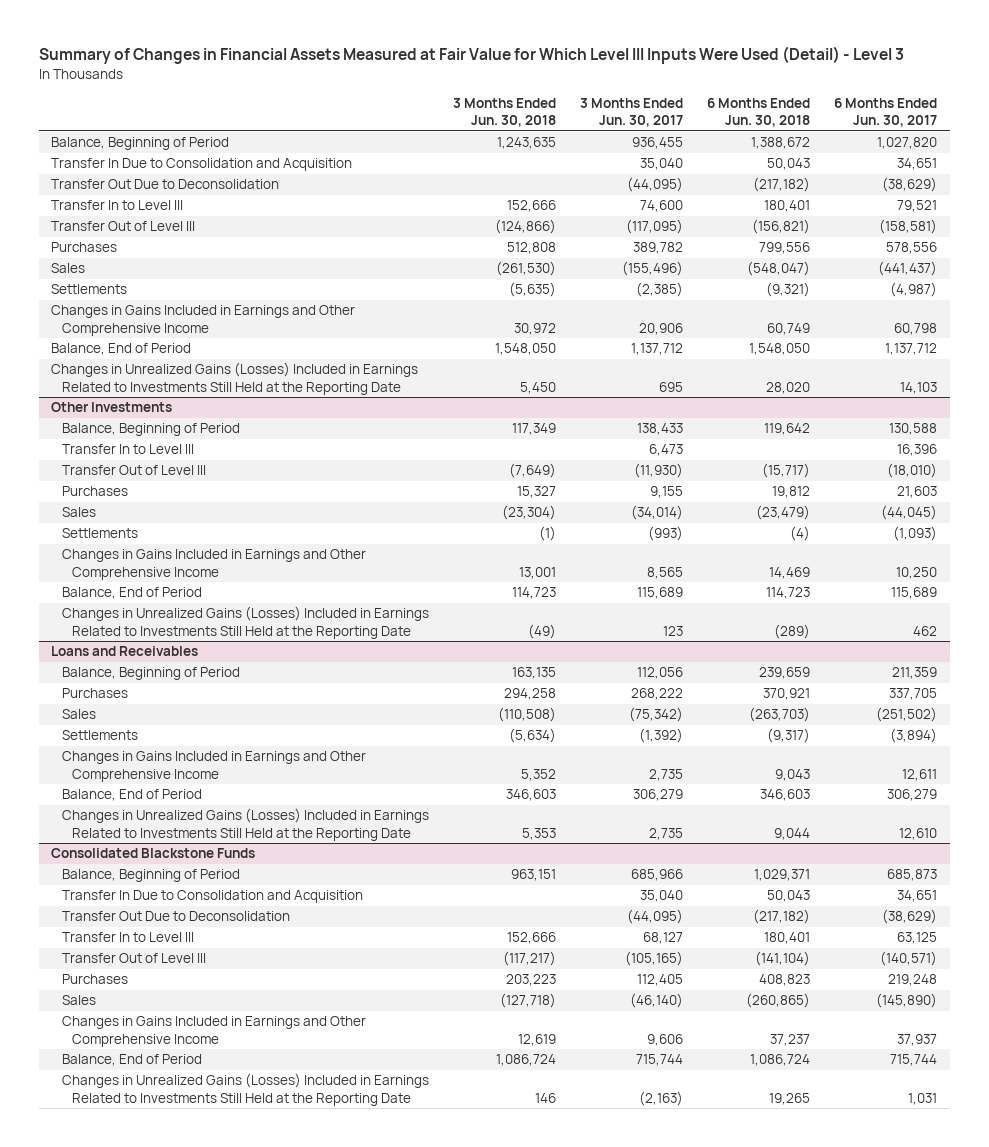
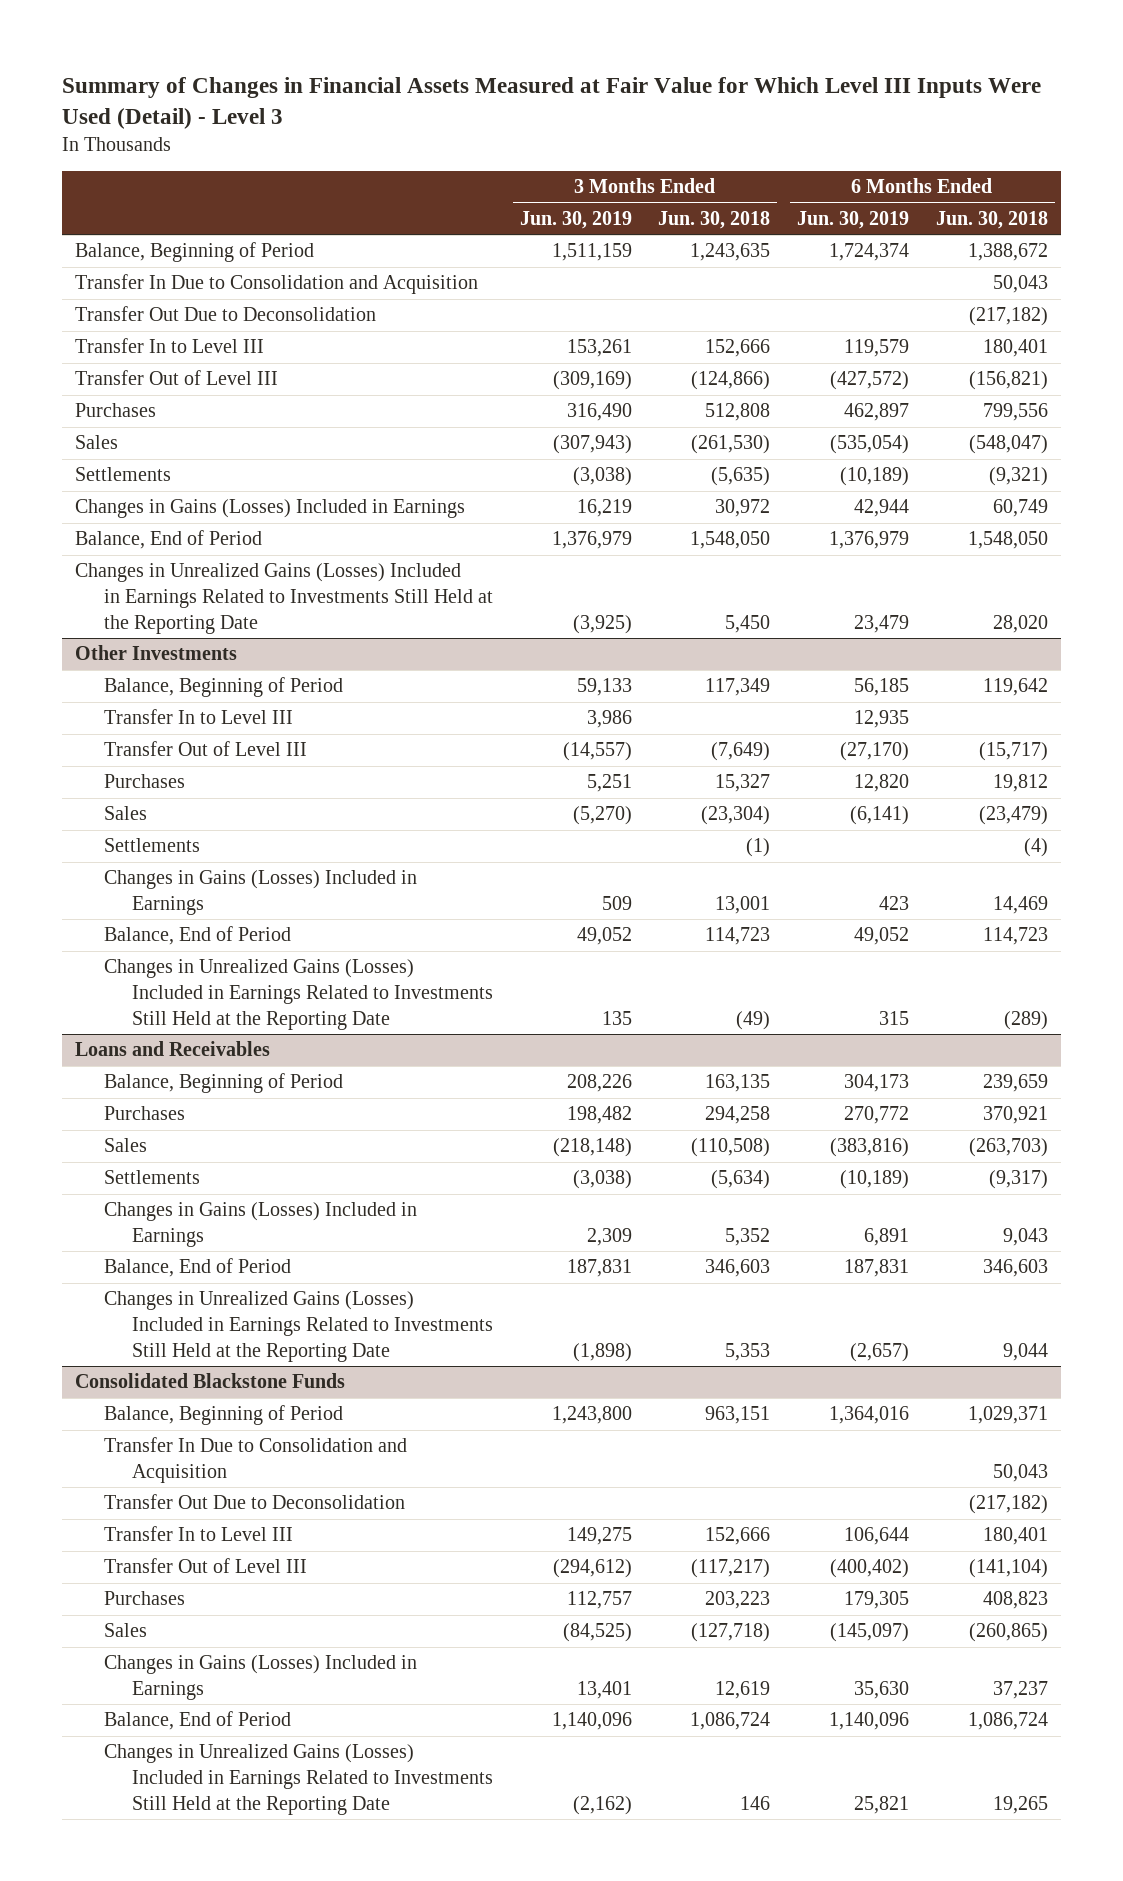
- | 3 Months Ended Jun. 30, 2018 | 3 Months Ended Jun. 30, 2017 | 6 Months Ended Jun. 30, 2018 | 6 Months Ended Jun. 30, 2017
+ | 3 Months Ended Jun. 30, 2019 | 3 Months Ended Jun. 30, 2018 | 6 Months Ended Jun. 30, 2019 | 6 Months Ended Jun. 30, 2018
- Changes in Gains Included in Earnings and Other Comprehensive Income | 30,972 | 20,906 | 60,749 | 60,798
+ Changes in Gains (Losses) Included in Earnings | 16,219 | 30,972 | 42,944 | 60,749
@ Other Investments
- Changes in Gains Included in Earnings and Other Comprehensive Income | 13,001 | 8,565 | 14,469 | 10,250
+ Changes in Gains (Losses) Included in Earnings | 509 | 13,001 | 423 | 14,469
@ Loans and Receivables
- Changes in Gains Included in Earnings and Other Comprehensive Income | 5,352 | 2,735 | 9,043 | 12,611
+ Changes in Gains (Losses) Included in Earnings | 2,309 | 5,352 | 6,891 | 9,043
@ Consolidated Blackstone Funds
- Changes in Gains Included in Earnings and Other Comprehensive Income | 12,619 | 9,606 | 37,237 | 37,937
+ Changes in Gains (Losses) Included in Earnings | 13,401 | 12,619 | 35,630 | 37,237

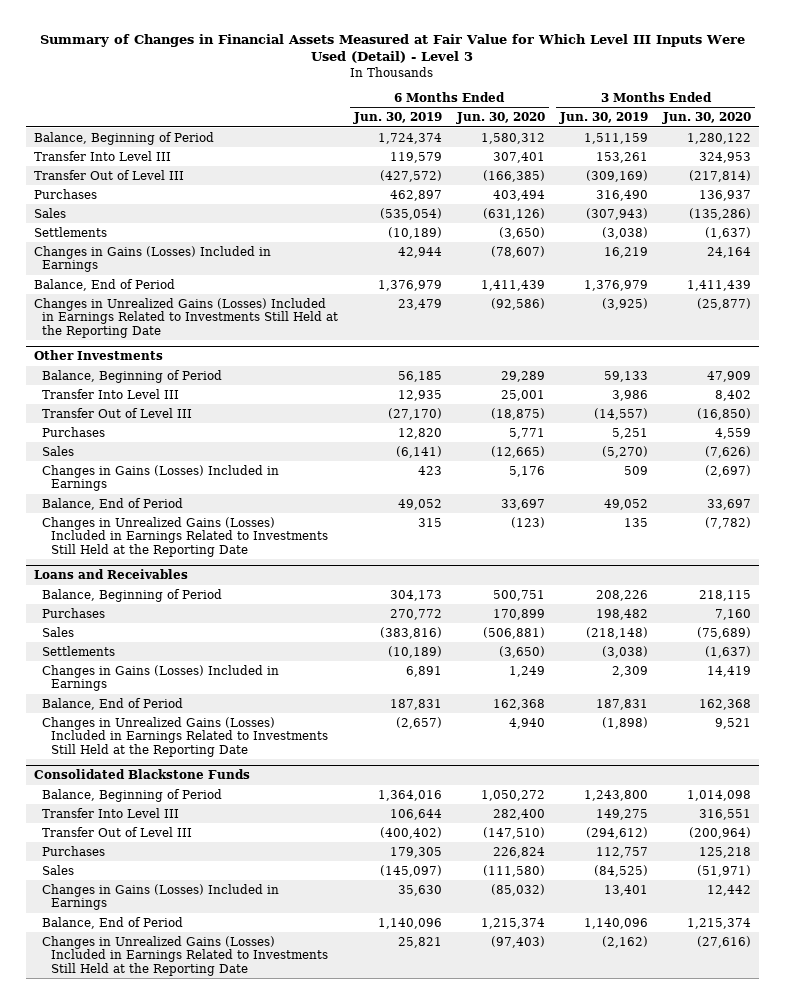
- | 3 Months Ended Jun. 30, 2019 | 3 Months Ended Jun. 30, 2018 | 6 Months Ended Jun. 30, 2019 | 6 Months Ended Jun. 30, 2018
+ | 6 Months Ended Jun. 30, 2019 | 6 Months Ended Jun. 30, 2020 | 3 Months Ended Jun. 30, 2019 | 3 Months Ended Jun. 30, 2020
- Transfer In Due to Consolidation and Acquisition | | | | 50,043
- Transfer Out Due to Deconsolidation | | | | (217,182)
- Transfer In to Level III | 153,261 | 152,666 | 119,579 | 180,401
+ Transfer Into Level III | 119,579 | 307,401 | 153,261 | 324,953
@ Other Investments
- Transfer In to Level III | 3,986 | | 12,935 |
+ Transfer Into Level III | 12,935 | 25,001 | 3,986 | 8,402
- Settlements | | (1) | | (4)
@ Consolidated Blackstone Funds
- Transfer In Due to Consolidation and Acquisition | | | | 50,043
- Transfer Out Due to Deconsolidation | | | | (217,182)
- Transfer In to Level III | 149,275 | 152,666 | 106,644 | 180,401
+ Transfer Into Level III | 106,644 | 282,400 | 149,275 | 316,551

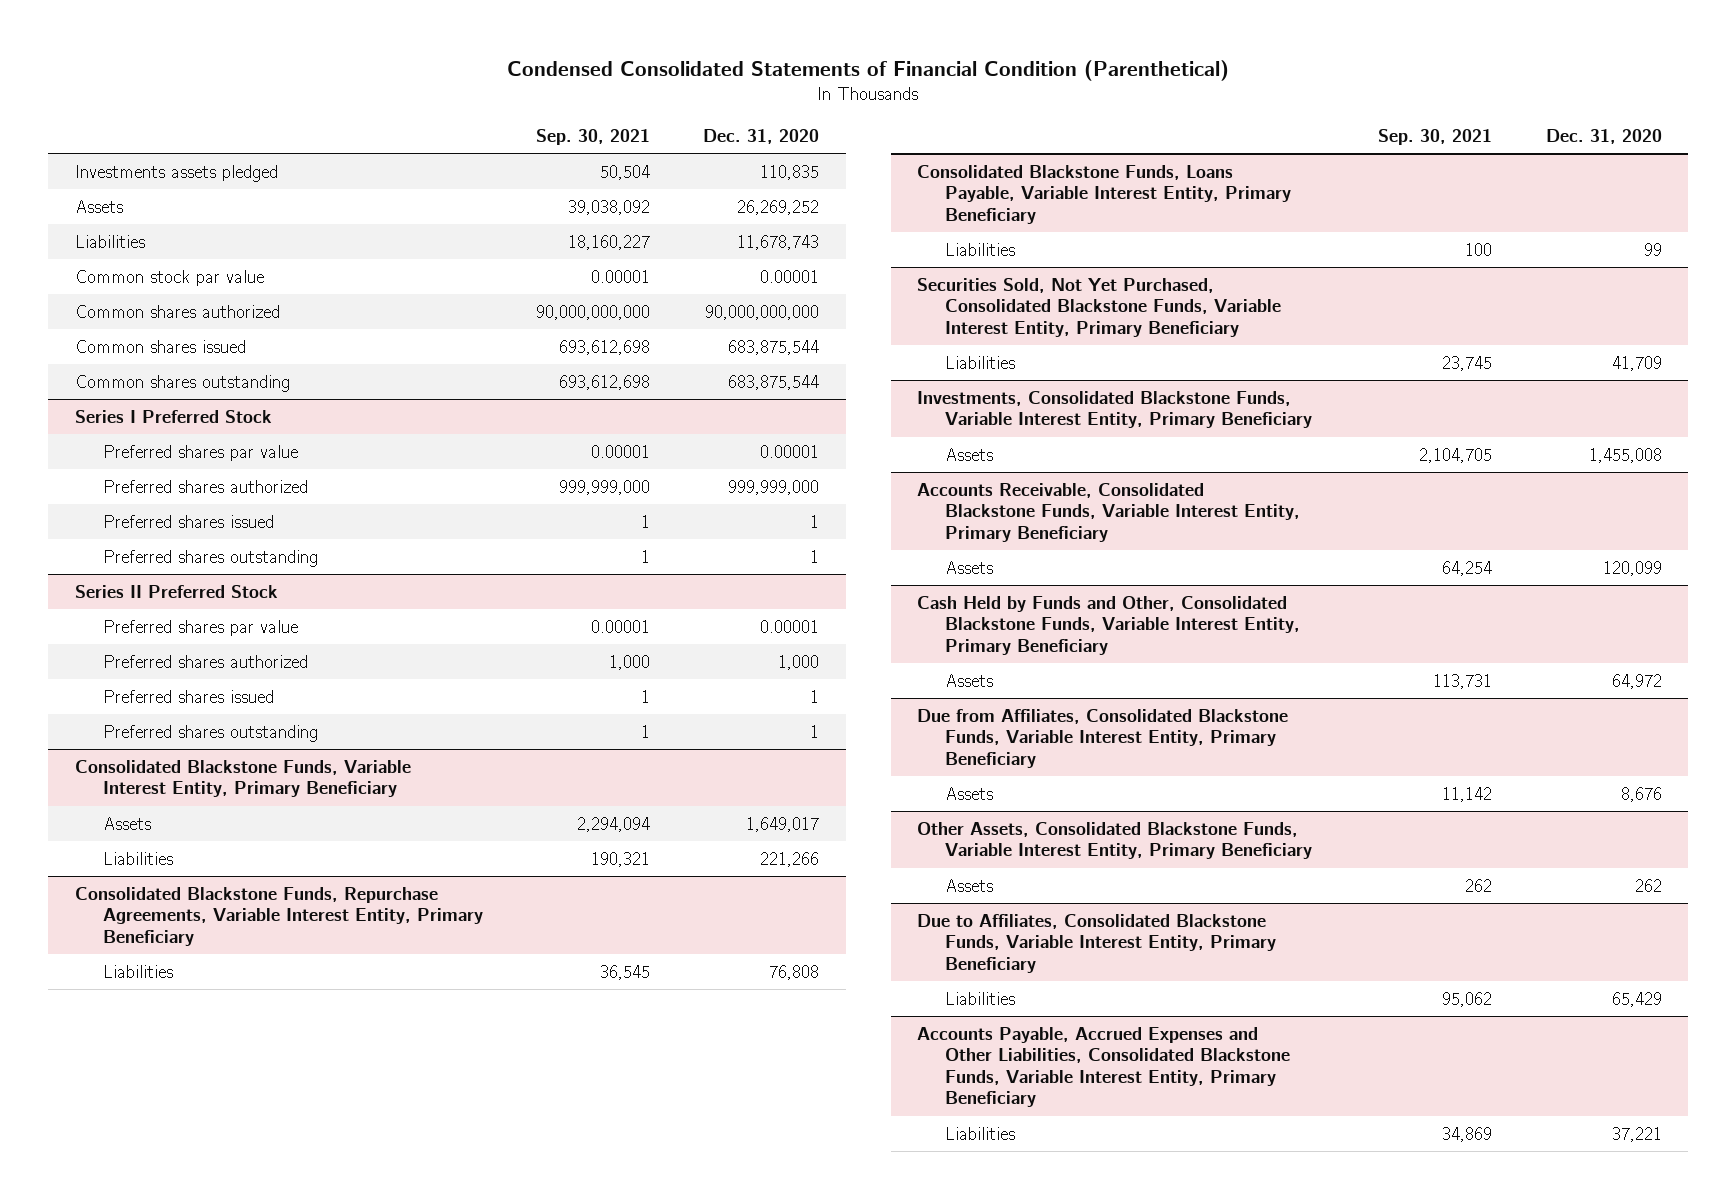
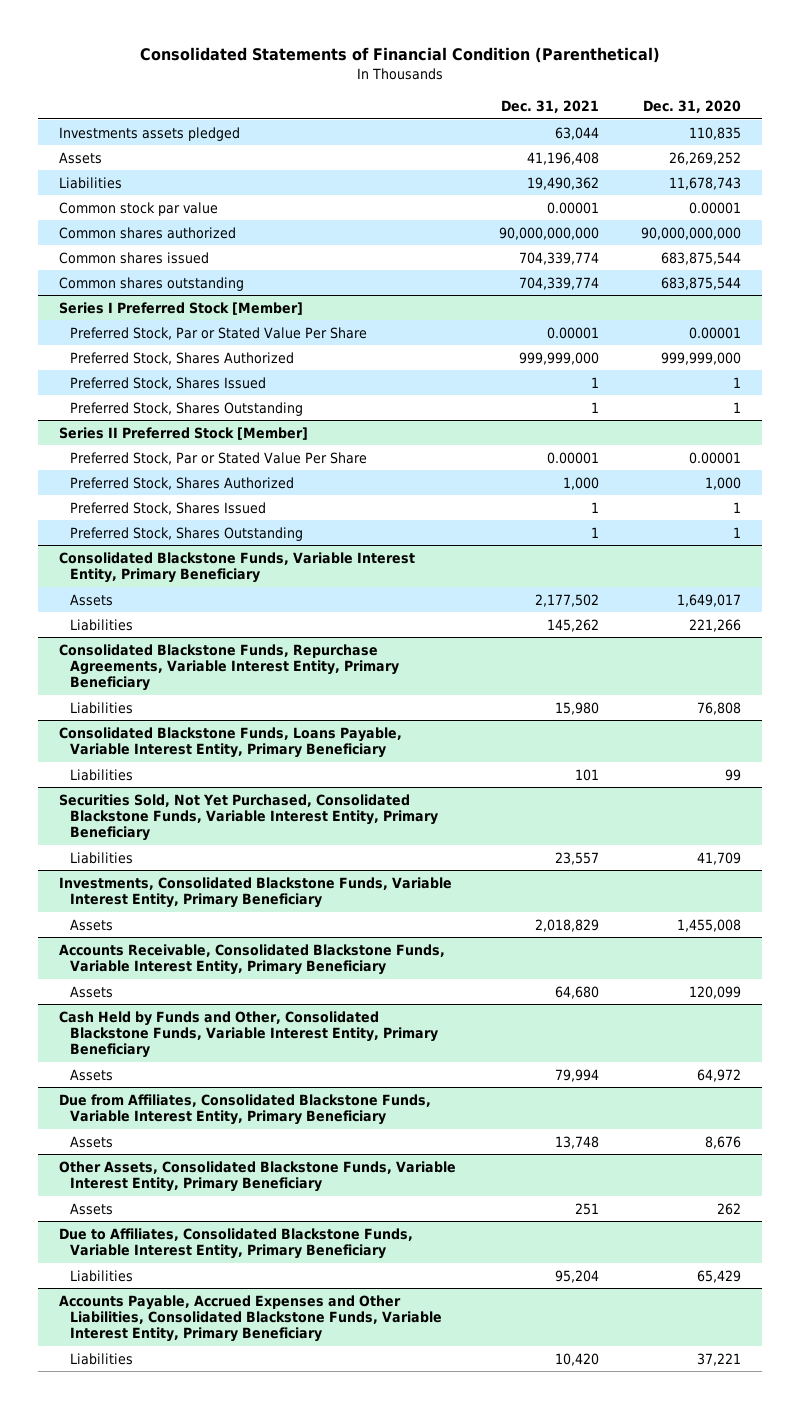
- Condensed Consolidated Statements of Financial Condition (Parenthetical)
+ Consolidated Statements of Financial Condition (Parenthetical)
- | Sep. 30, 2021 | Dec. 31, 2020
+ | Dec. 31, 2021 | Dec. 31, 2020
- Series I Preferred Stock
- Preferred shares par value | 0.00001 | 0.00001
- Preferred shares authorized | 999,999,000 | 999,999,000
- Preferred shares issued | 1 | 1
- Preferred shares outstanding | 1 | 1
- Series II Preferred Stock
- Preferred shares par value | 0.00001 | 0.00001
- Preferred shares authorized | 1,000 | 1,000
- Preferred shares issued | 1 | 1
- Preferred shares outstanding | 1 | 1
+ Series I Preferred Stock [Member]
+ Preferred Stock, Par or Stated Value Per Share | 0.00001 | 0.00001
+ Preferred Stock, Shares Authorized | 999,999,000 | 999,999,000
+ Preferred Stock, Shares Issued | 1 | 1
+ Preferred Stock, Shares Outstanding | 1 | 1
+ Series II Preferred Stock [Member]
+ Preferred Stock, Par or Stated Value Per Share | 0.00001 | 0.00001
+ Preferred Stock, Shares Authorized | 1,000 | 1,000
+ Preferred Stock, Shares Issued | 1 | 1
+ Preferred Stock, Shares Outstanding | 1 | 1

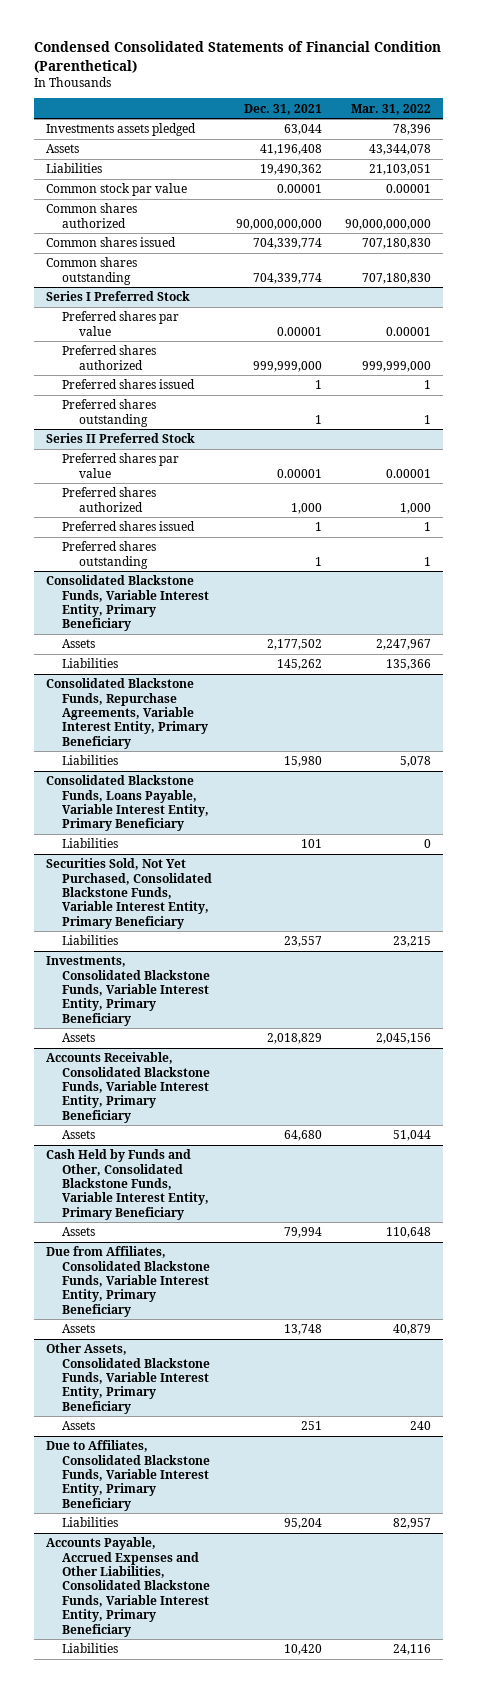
- Consolidated Statements of Financial Condition (Parenthetical)
+ Condensed Consolidated Statements of Financial Condition (Parenthetical)
- | Dec. 31, 2021 | Dec. 31, 2020
+ | Dec. 31, 2021 | Mar. 31, 2022
- Series I Preferred Stock [Member]
- Preferred Stock, Par or Stated Value Per Share | 0.00001 | 0.00001
- Preferred Stock, Shares Authorized | 999,999,000 | 999,999,000
- Preferred Stock, Shares Issued | 1 | 1
- Preferred Stock, Shares Outstanding | 1 | 1
- Series II Preferred Stock [Member]
- Preferred Stock, Par or Stated Value Per Share | 0.00001 | 0.00001
- Preferred Stock, Shares Authorized | 1,000 | 1,000
- Preferred Stock, Shares Issued | 1 | 1
- Preferred Stock, Shares Outstanding | 1 | 1
+ Series I Preferred Stock
+ Preferred shares par value | 0.00001 | 0.00001
+ Preferred shares authorized | 999,999,000 | 999,999,000
+ Preferred shares issued | 1 | 1
+ Preferred shares outstanding | 1 | 1
+ Series II Preferred Stock
+ Preferred shares par value | 0.00001 | 0.00001
+ Preferred shares authorized | 1,000 | 1,000
+ Preferred shares issued | 1 | 1
+ Preferred shares outstanding | 1 | 1

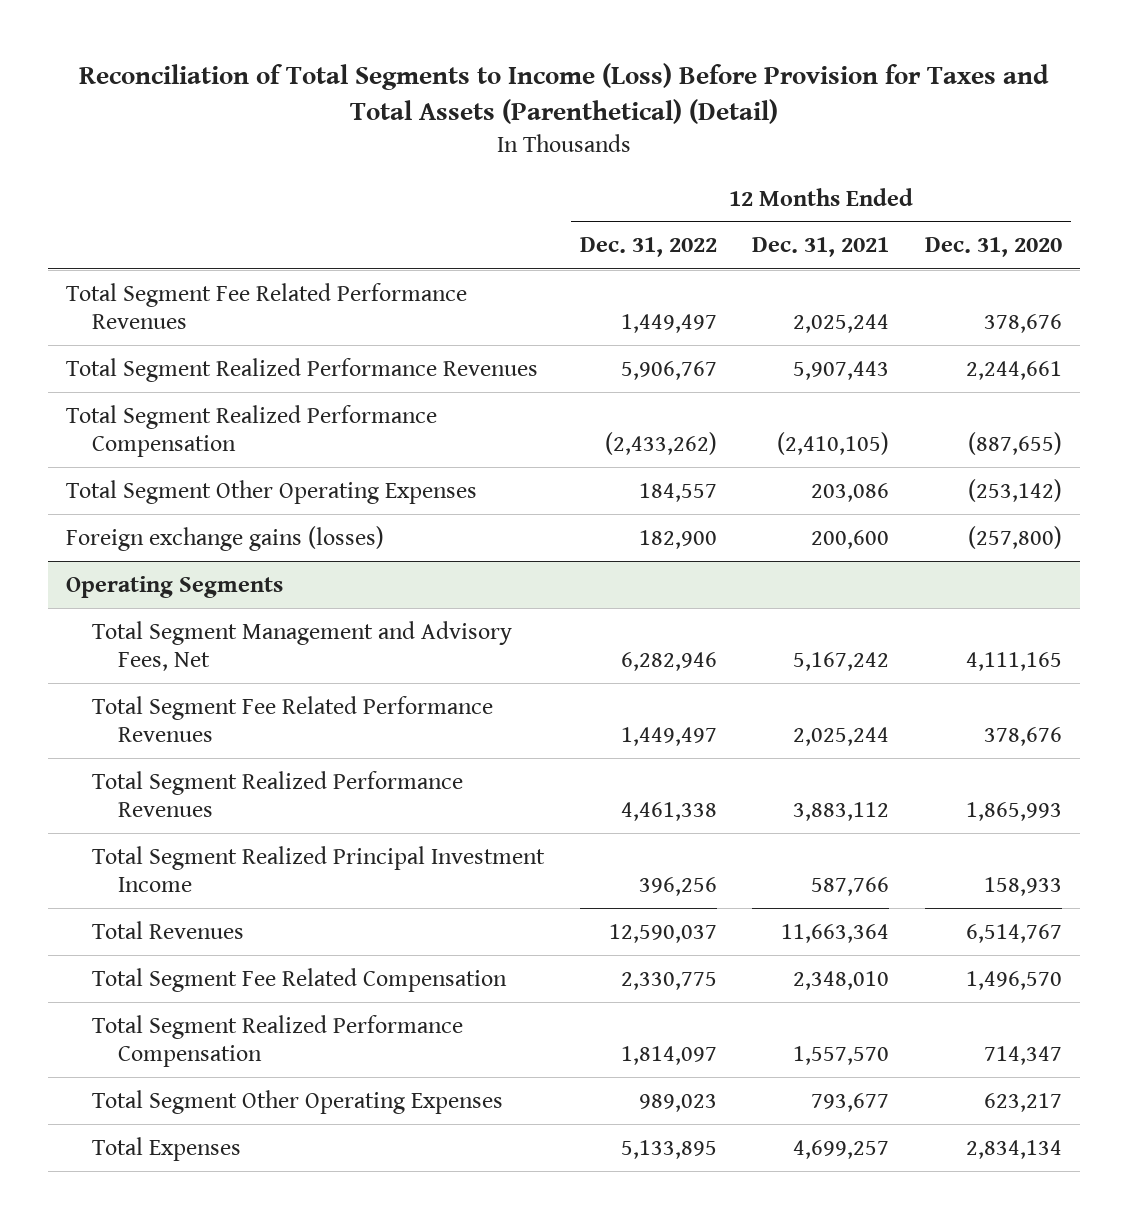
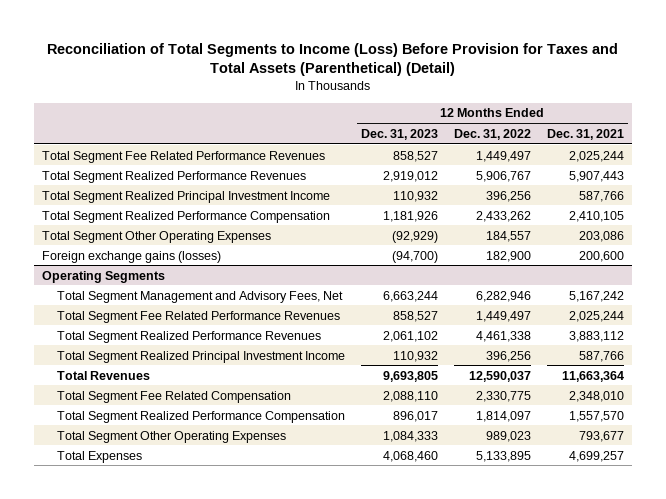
- | 12 Months Ended Dec. 31, 2022 | 12 Months Ended Dec. 31, 2021 | 12 Months Ended Dec. 31, 2020
+ | 12 Months Ended Dec. 31, 2023 | 12 Months Ended Dec. 31, 2022 | 12 Months Ended Dec. 31, 2021
- Total Segment Realized Performance Compensation | (2,433,262) | (2,410,105) | (887,655)
+ Total Segment Realized Principal Investment Income | 110,932 | 396,256 | 587,766
+ Total Segment Realized Performance Compensation | 1,181,926 | 2,433,262 | 2,410,105

